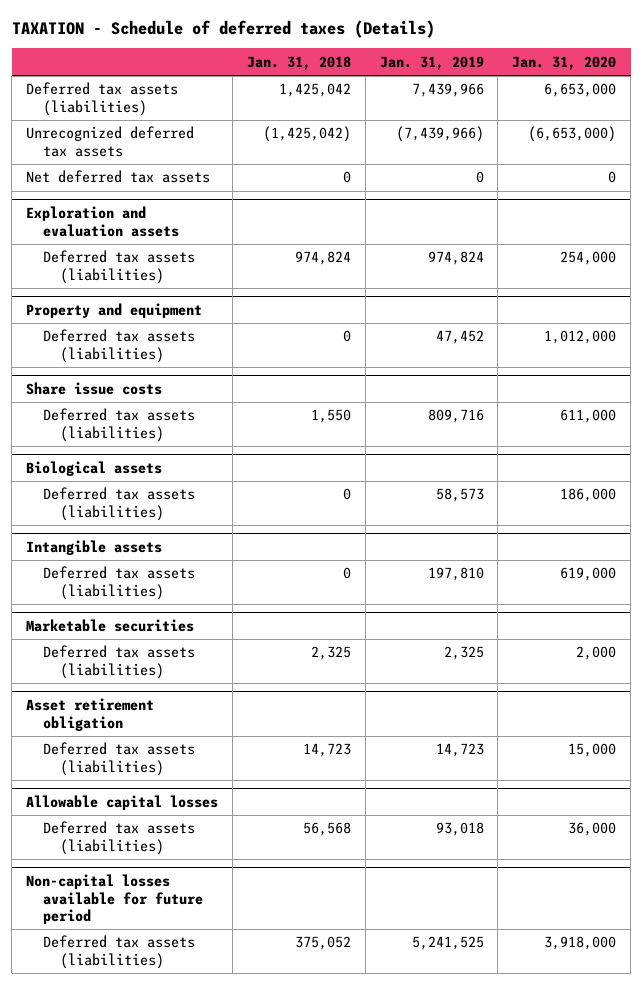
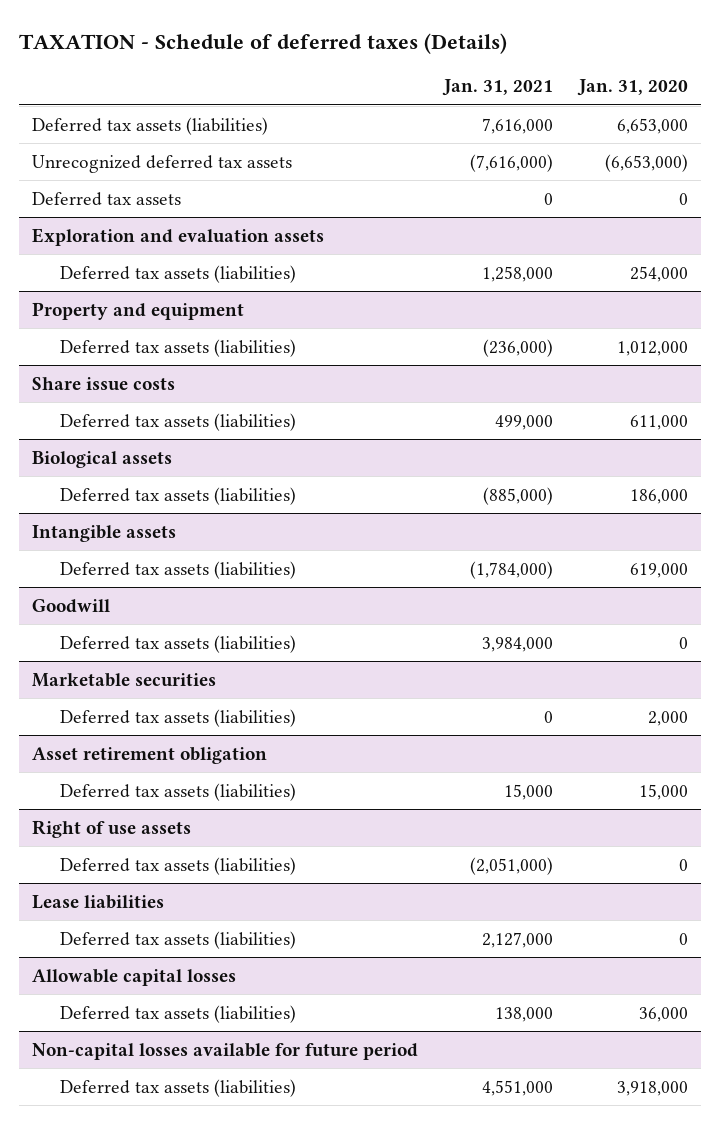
- | Jan. 31, 2018 | Jan. 31, 2019 | Jan. 31, 2020
+ | Jan. 31, 2021 | Jan. 31, 2020
- Net deferred tax assets | 0 | 0 | 0
+ Deferred tax assets | 0 | 0
+ Goodwill
+ Deferred tax assets (liabilities) | 3,984,000 | 0
+ Right of use assets
+ Deferred tax assets (liabilities) | (2,051,000) | 0
+ Lease liabilities
+ Deferred tax assets (liabilities) | 2,127,000 | 0

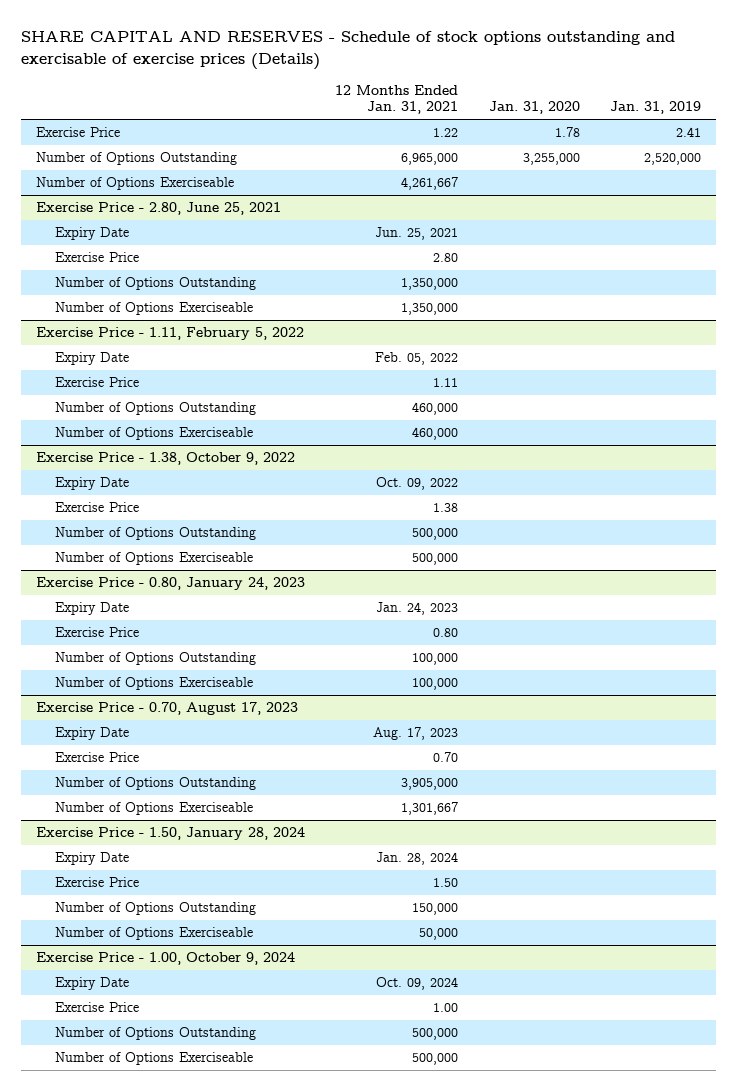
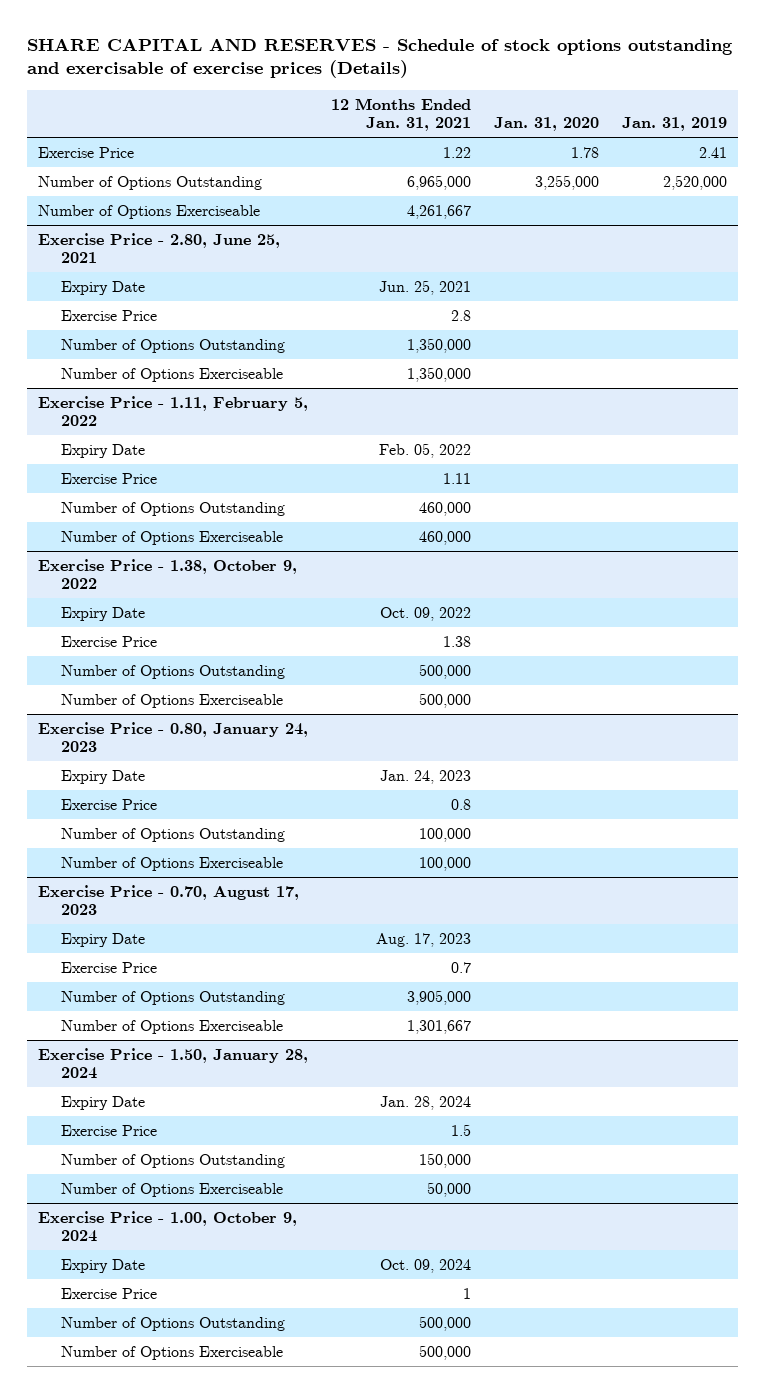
@ Exercise Price - 2.80, June 25, 2021
- Exercise Price | 2.80 | |
+ Exercise Price | 2.8 | |
@ Exercise Price - 0.80, January 24, 2023
- Exercise Price | 0.80 | |
+ Exercise Price | 0.8 | |
@ Exercise Price - 0.70, August 17, 2023
- Exercise Price | 0.70 | |
+ Exercise Price | 0.7 | |
@ Exercise Price - 1.50, January 28, 2024
- Exercise Price | 1.50 | |
+ Exercise Price | 1.5 | |
@ Exercise Price - 1.00, October 9, 2024
- Exercise Price | 1.00 | |
+ Exercise Price | 1 | |

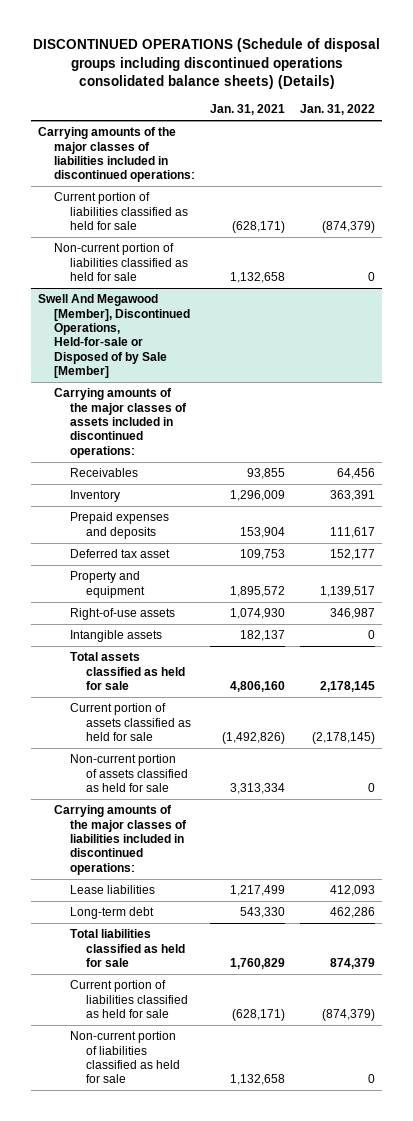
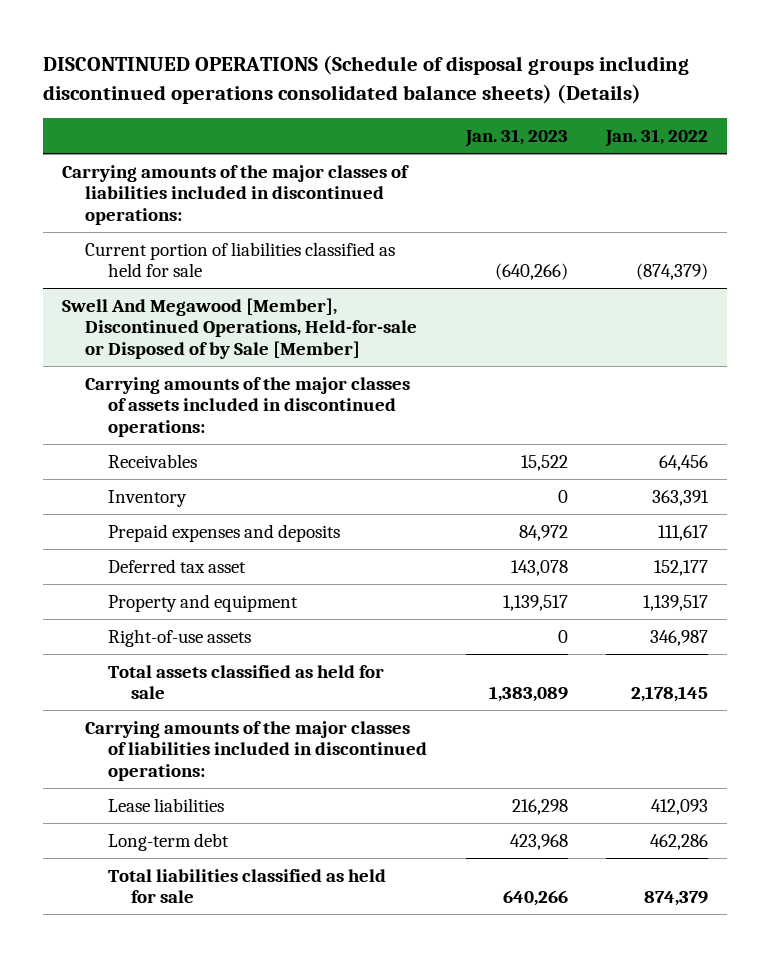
- | Jan. 31, 2021 | Jan. 31, 2022
+ | Jan. 31, 2023 | Jan. 31, 2022
- Non-current portion of liabilities classified as held for sale | 1,132,658 | 0
@ Swell And Megawood [Member], Discontinued Operations, Held-for-sale or Disposed of by Sale [Member]
- Intangible assets | 182,137 | 0
- Current portion of assets classified as held for sale | (1,492,826) | (2,178,145)
- Non-current portion of assets classified as held for sale | 3,313,334 | 0
- Current portion of liabilities classified as held for sale | (628,171) | (874,379)
- Non-current portion of liabilities classified as held for sale | 1,132,658 | 0

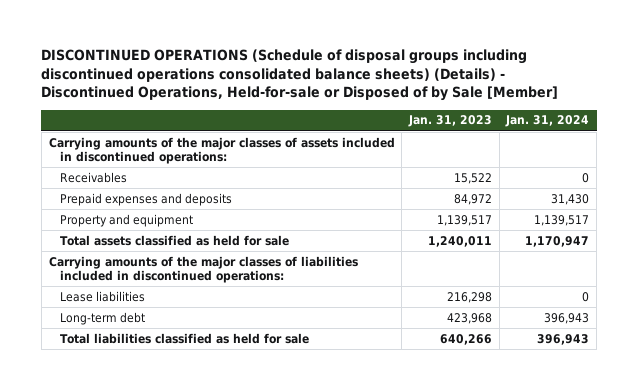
- DISCONTINUED OPERATIONS (Schedule of disposal groups including discontinued operations consolidated balance sheets) (Details)
+ DISCONTINUED OPERATIONS (Schedule of disposal groups including discontinued operations consolidated balance sheets) (Details) - Discontinued Operations, Held-for-sale or Disposed of by Sale [Member]
- | Jan. 31, 2023 | Jan. 31, 2022
+ | Jan. 31, 2023 | Jan. 31, 2024
- Carrying amounts of the major classes of liabilities included in discontinued operations:
- Current portion of liabilities classified as held for sale | (640,266) | (874,379)
- Swell And Megawood [Member], Discontinued Operations, Held-for-sale or Disposed of by Sale [Member]
- Inventory | 0 | 363,391
- Deferred tax asset | 143,078 | 152,177
- Right-of-use assets | 0 | 346,987
- Total assets classified as held for sale | 1,383,089 | 2,178,145
+ Total assets classified as held for sale | 1,240,011 | 1,170,947

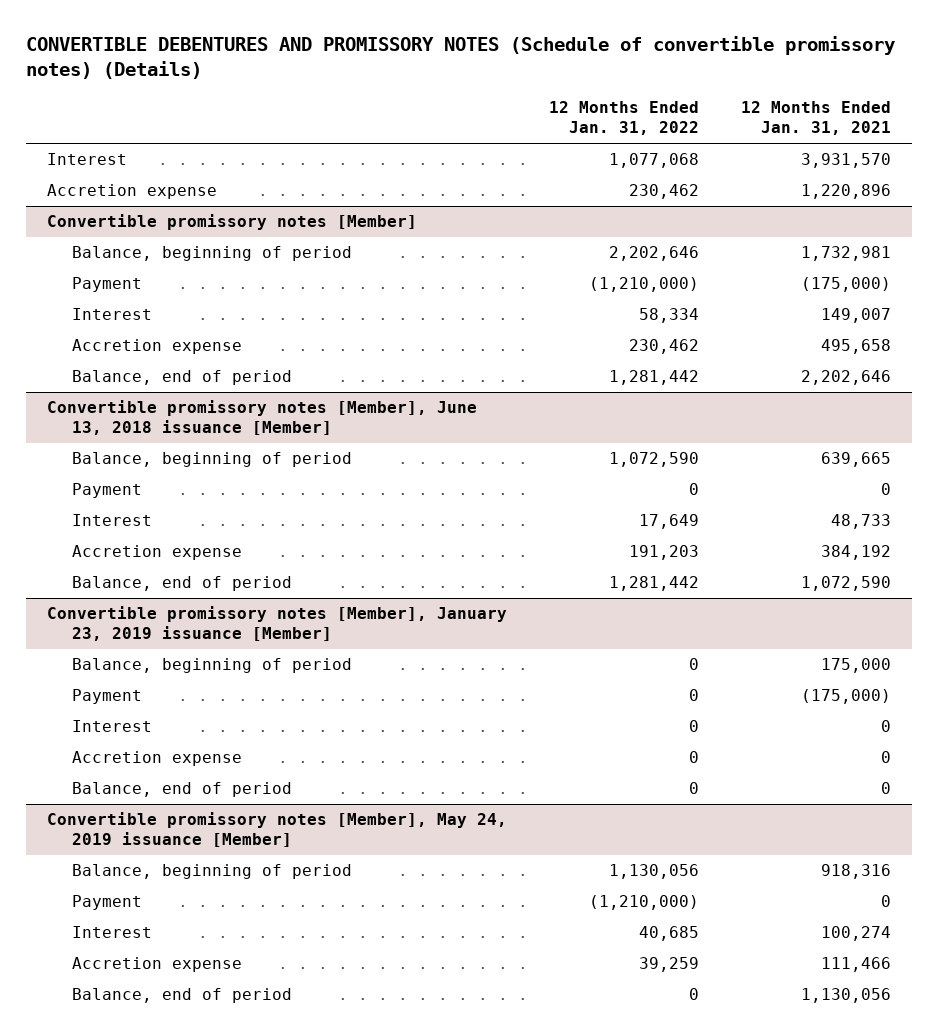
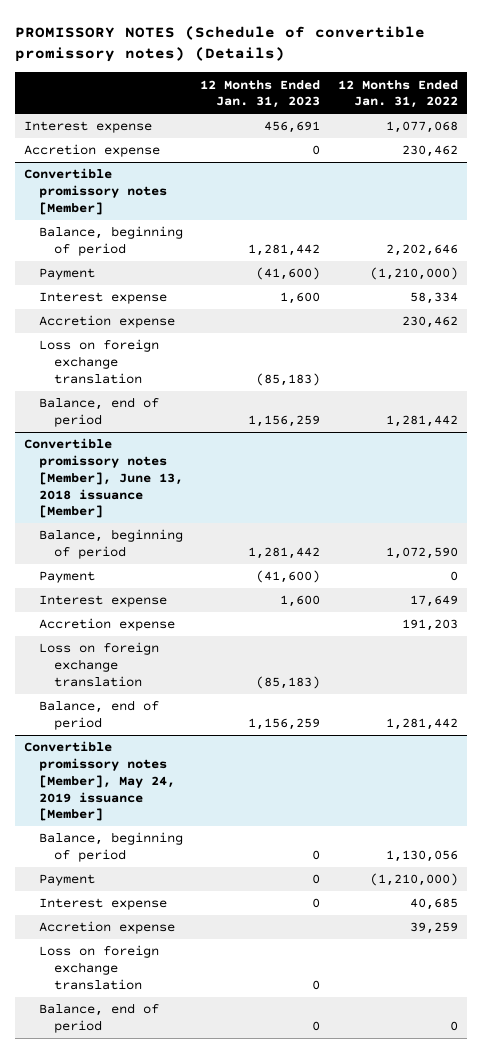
- CONVERTIBLE DEBENTURES AND PROMISSORY NOTES (Schedule of convertible promissory notes) (Details)
+ PROMISSORY NOTES (Schedule of convertible promissory notes) (Details)
- | 12 Months Ended Jan. 31, 2022 | 12 Months Ended Jan. 31, 2021
+ | 12 Months Ended Jan. 31, 2023 | 12 Months Ended Jan. 31, 2022
- Interest | 1,077,068 | 3,931,570
+ Interest expense | 456,691 | 1,077,068
@ Convertible promissory notes [Member]
- Interest | 58,334 | 149,007
+ Interest expense | 1,600 | 58,334
+ Loss on foreign exchange translation | (85,183) |
@ Convertible promissory notes [Member], June 13, 2018 issuance [Member]
- Interest | 17,649 | 48,733
+ Interest expense | 1,600 | 17,649
+ Loss on foreign exchange translation | (85,183) |
- Convertible promissory notes [Member], January 23, 2019 issuance [Member]
- Balance, beginning of period | 0 | 175,000
- Payment | 0 | (175,000)
- Interest | 0 | 0
- Accretion expense | 0 | 0
- Balance, end of period | 0 | 0
@ Convertible promissory notes [Member], May 24, 2019 issuance [Member]
- Interest | 40,685 | 100,274
+ Interest expense | 0 | 40,685
+ Loss on foreign exchange translation | 0 |

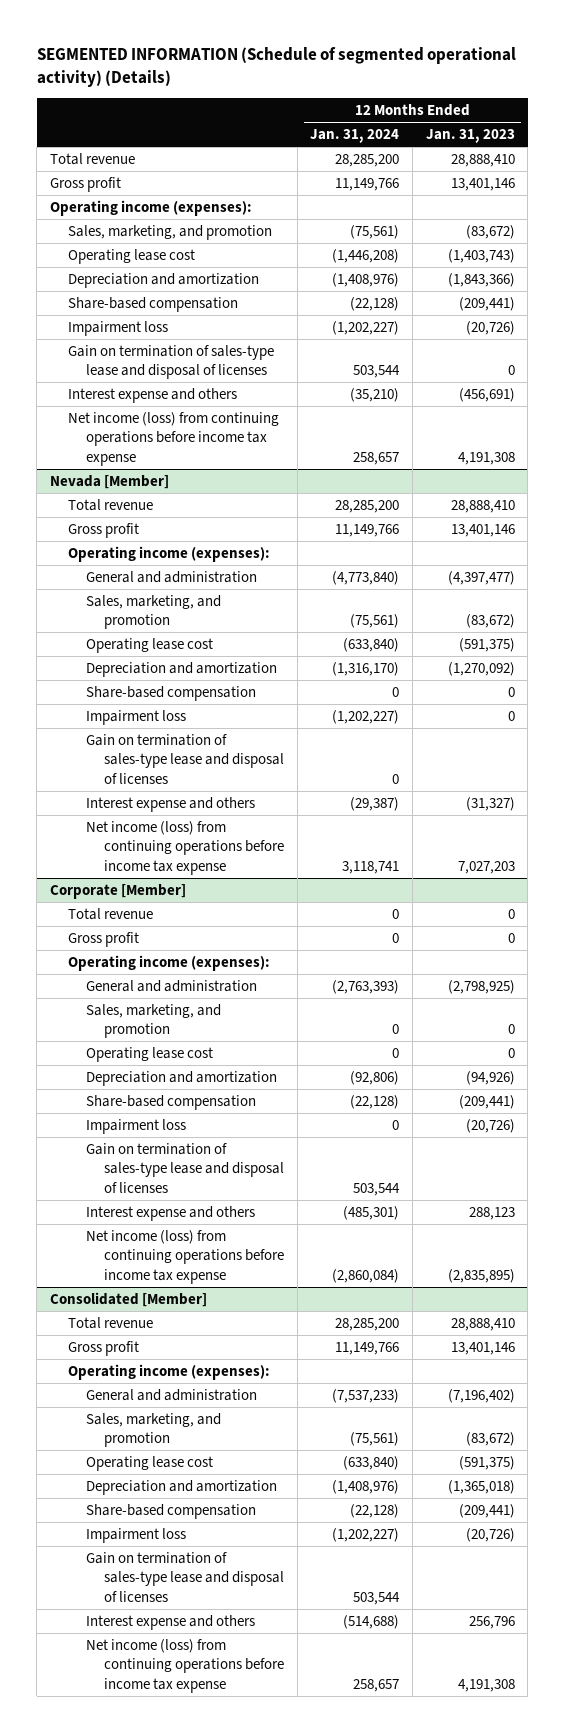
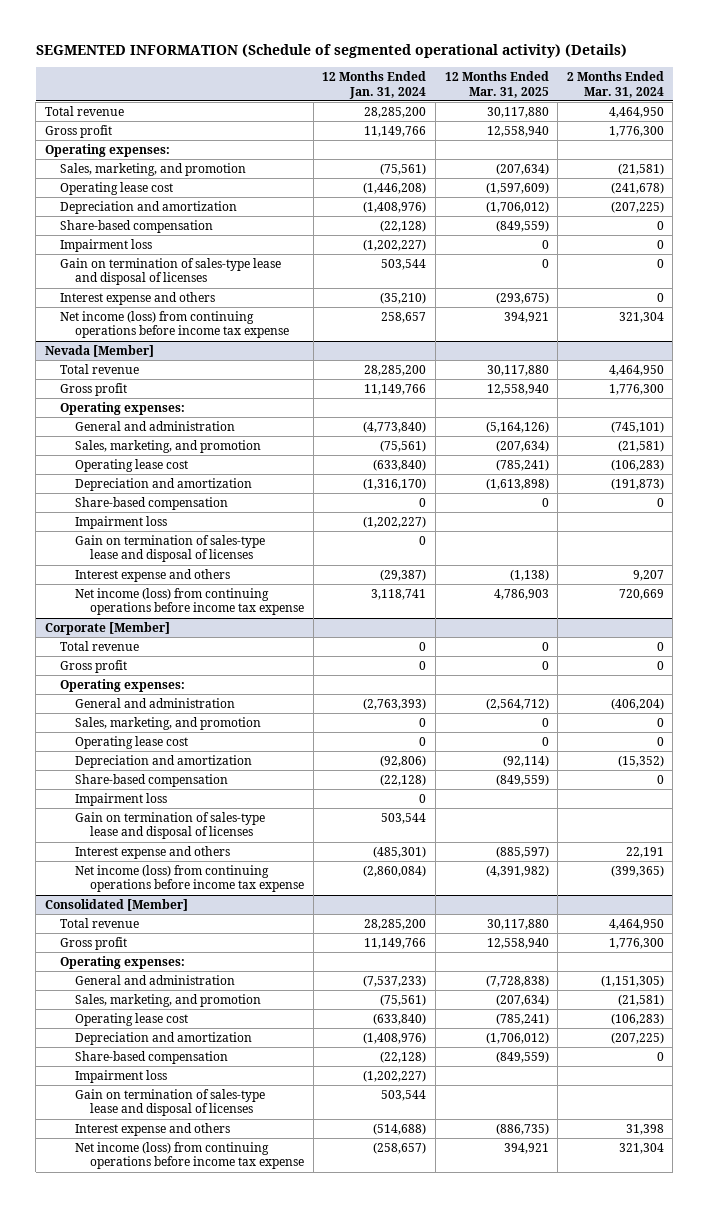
- | 12 Months Ended Jan. 31, 2024 | 12 Months Ended Jan. 31, 2023
+ | 12 Months Ended Jan. 31, 2024 | 12 Months Ended Mar. 31, 2025 | 2 Months Ended Mar. 31, 2024
- Operating income (expenses):
+ Operating expenses:
@ Nevada [Member]
- Operating income (expenses):
+ Operating expenses:
@ Corporate [Member]
- Operating income (expenses):
+ Operating expenses:
@ Consolidated [Member]
- Operating income (expenses):
+ Operating expenses:
- Net income (loss) from continuing operations before income tax expense | 258,657 | 4,191,308
+ Net income (loss) from continuing operations before income tax expense | (258,657) | 394,921 | 321,304

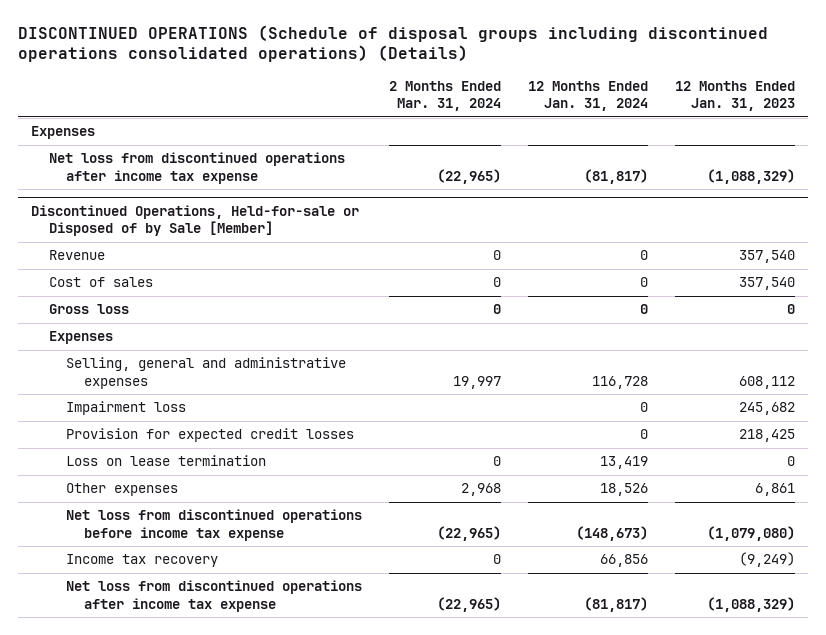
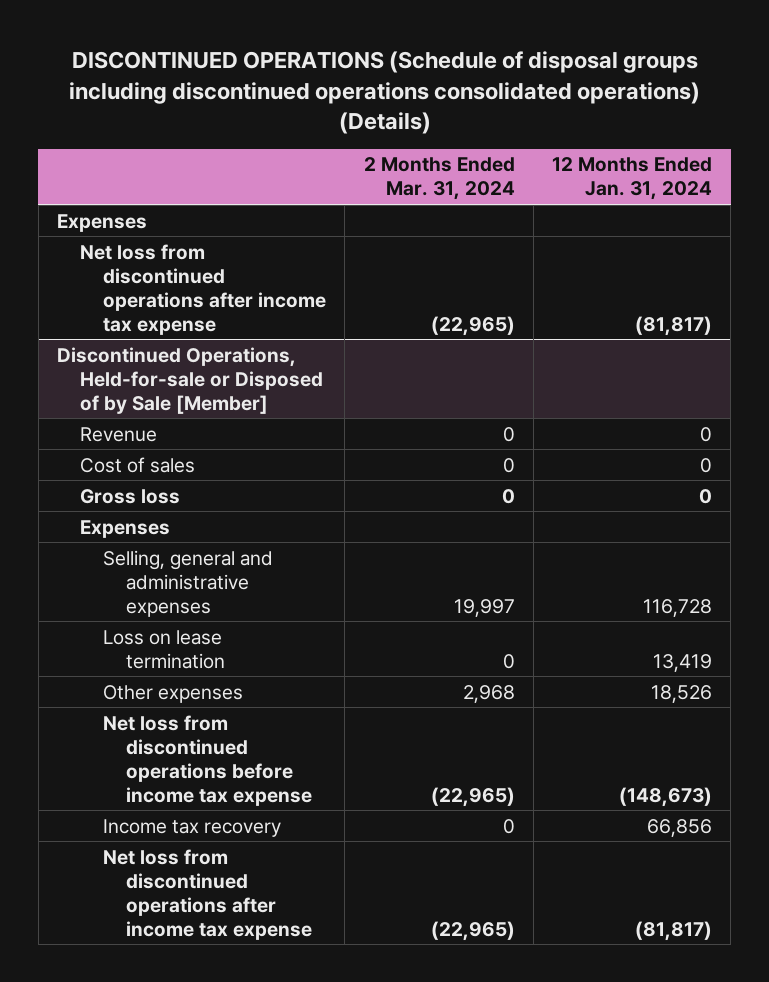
- | 2 Months Ended Mar. 31, 2024 | 12 Months Ended Jan. 31, 2024 | 12 Months Ended Jan. 31, 2023
+ | 2 Months Ended Mar. 31, 2024 | 12 Months Ended Jan. 31, 2024
@ Discontinued Operations, Held-for-sale or Disposed of by Sale [Member]
- Impairment loss | | 0 | 245,682
- Provision for expected credit losses | | 0 | 218,425

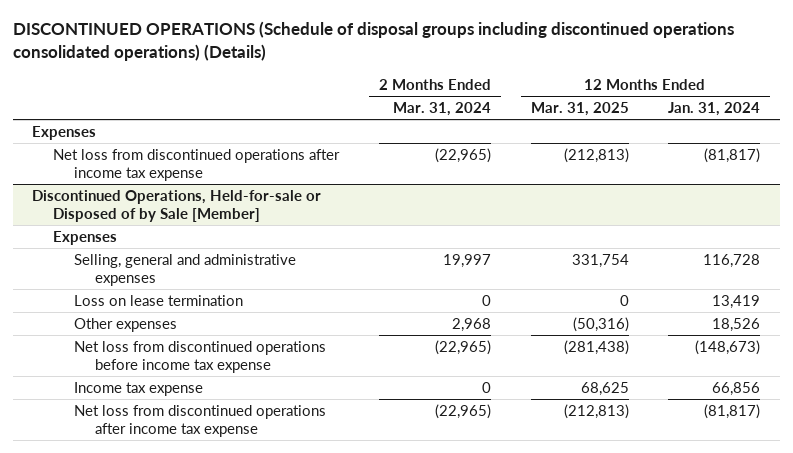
- | 2 Months Ended Mar. 31, 2024 | 12 Months Ended Jan. 31, 2024
+ | 2 Months Ended Mar. 31, 2024 | 12 Months Ended Mar. 31, 2025 | 12 Months Ended Jan. 31, 2024
@ Discontinued Operations, Held-for-sale or Disposed of by Sale [Member]
- Revenue | 0 | 0
- Cost of sales | 0 | 0
- Gross loss | 0 | 0
- Income tax recovery | 0 | 66,856
+ Income tax expense | 0 | 68,625 | 66,856

